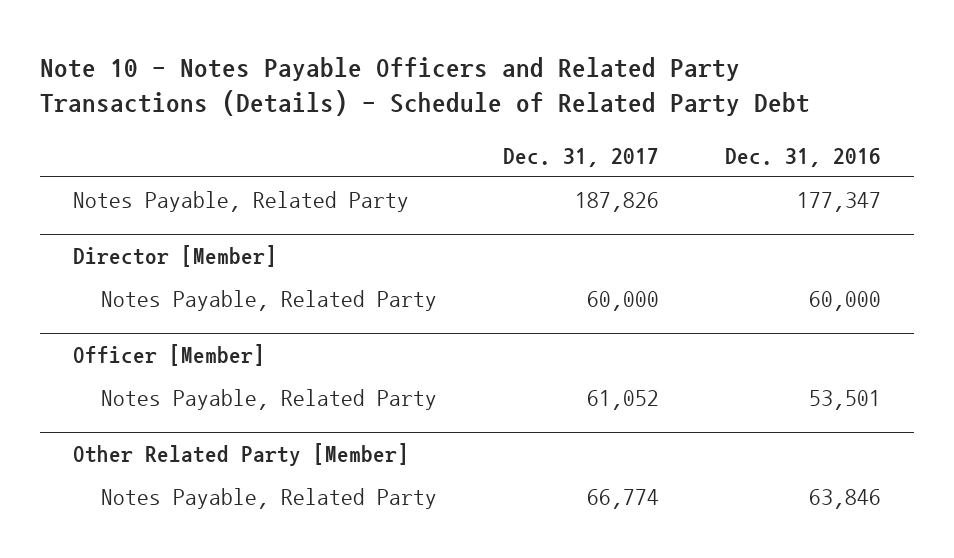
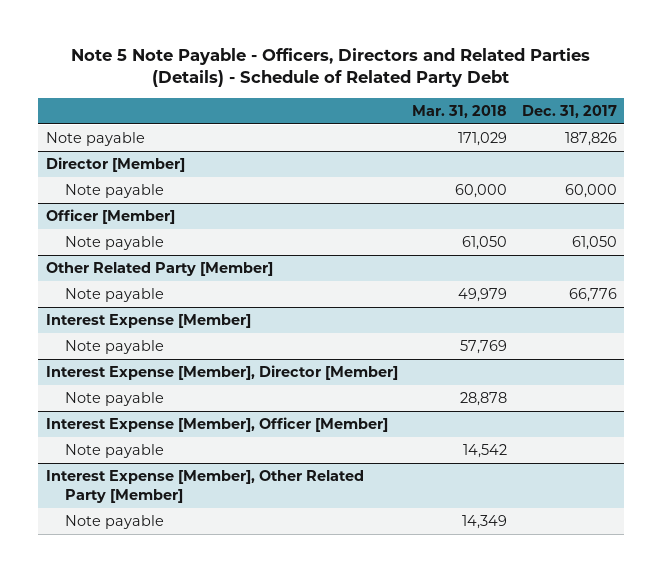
- Note 10 - Notes Payable Officers and Related Party Transactions (Details) - Schedule of Related Party Debt
+ Note 5 Note Payable - Officers, Directors and Related Parties (Details) - Schedule of Related Party Debt
- | Dec. 31, 2017 | Dec. 31, 2016
+ | Mar. 31, 2018 | Dec. 31, 2017
- Notes Payable, Related Party | 187,826 | 177,347
+ Note payable | 171,029 | 187,826
@ Director [Member]
- Notes Payable, Related Party | 60,000 | 60,000
+ Note payable | 60,000 | 60,000
@ Officer [Member]
- Notes Payable, Related Party | 61,052 | 53,501
+ Note payable | 61,050 | 61,050
@ Other Related Party [Member]
- Notes Payable, Related Party | 66,774 | 63,846
+ Note payable | 49,979 | 66,776
+ Interest Expense [Member]
+ Note payable | 57,769 |
+ Interest Expense [Member], Director [Member]
+ Note payable | 28,878 |
+ Interest Expense [Member], Officer [Member]
+ Note payable | 14,542 |
+ Interest Expense [Member], Other Related Party [Member]
+ Note payable | 14,349 |

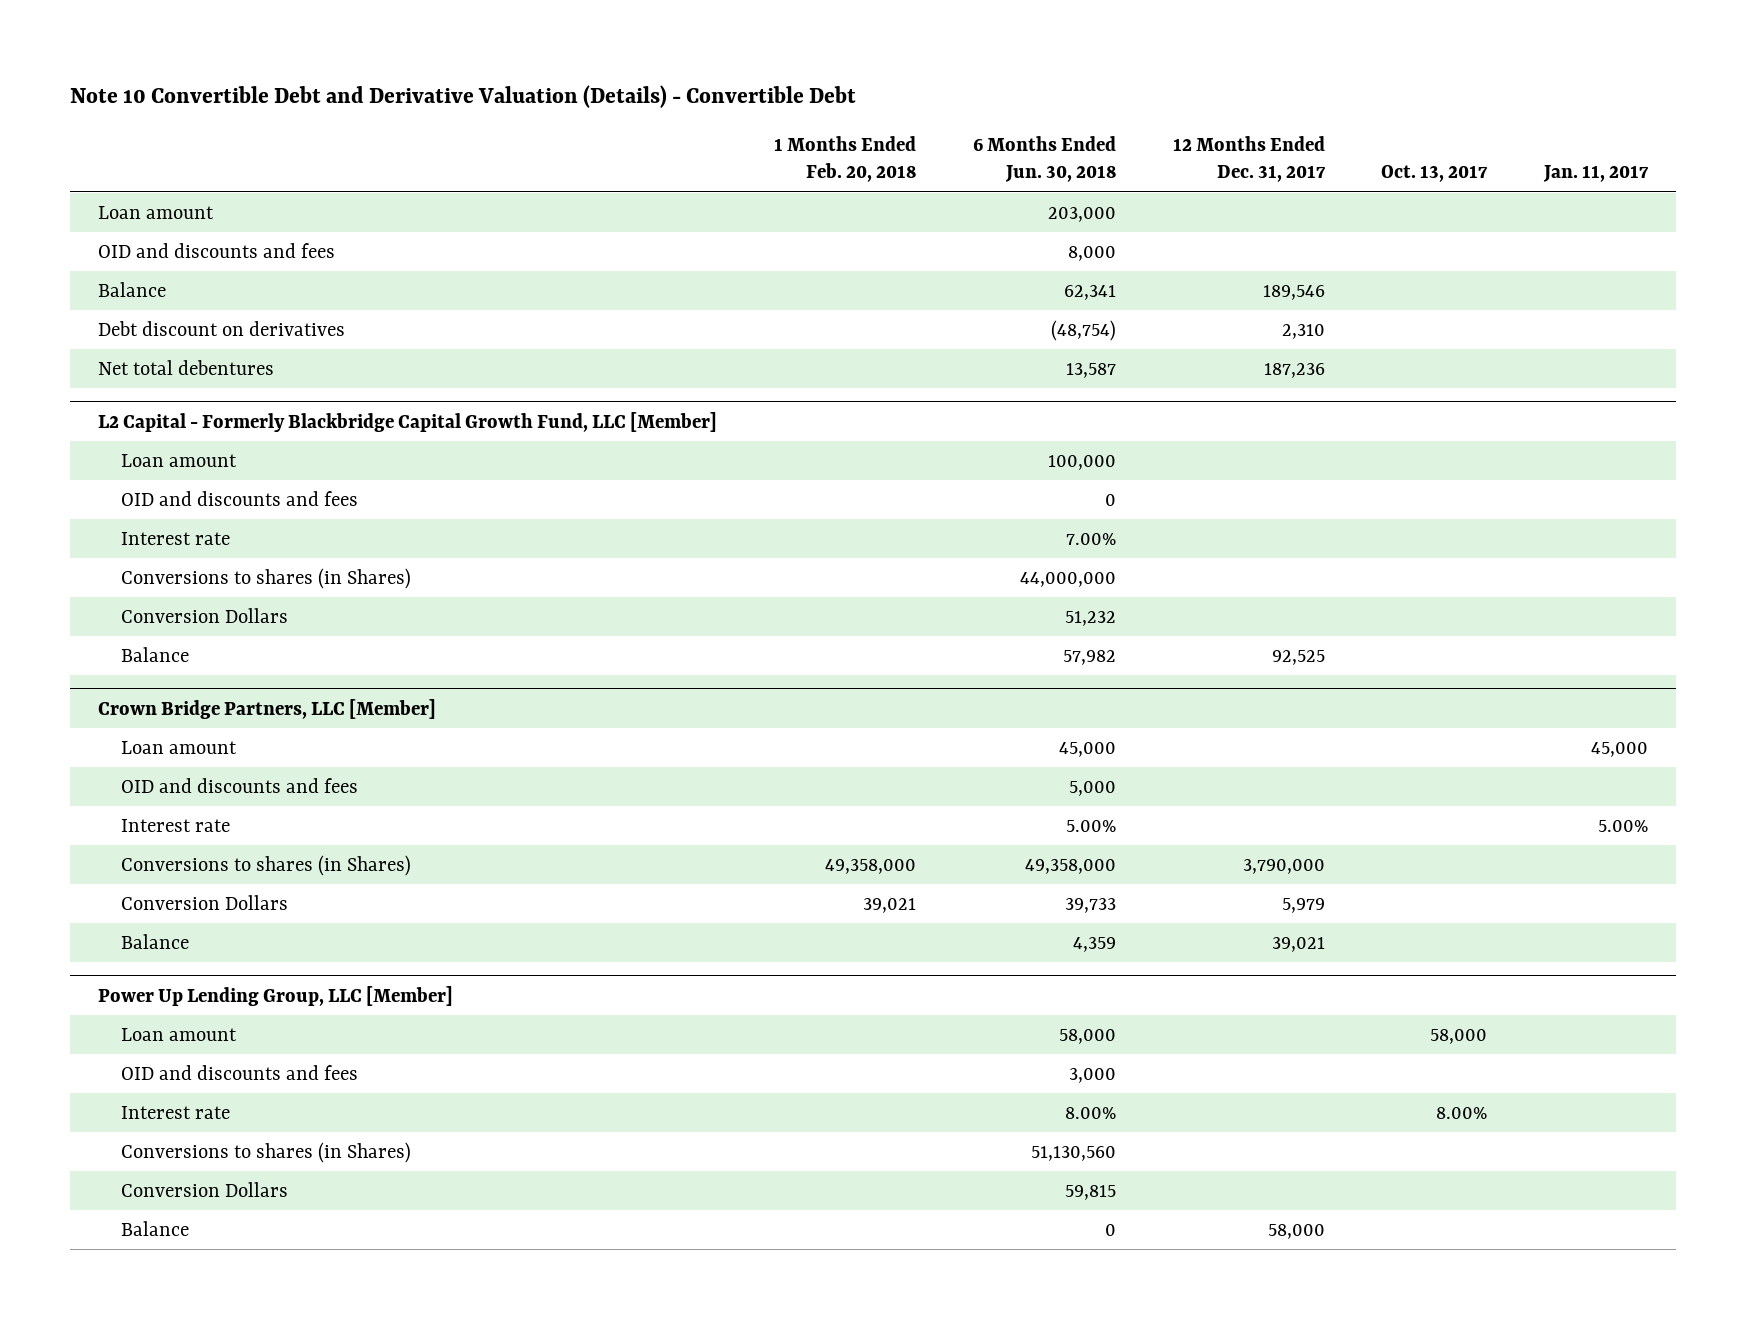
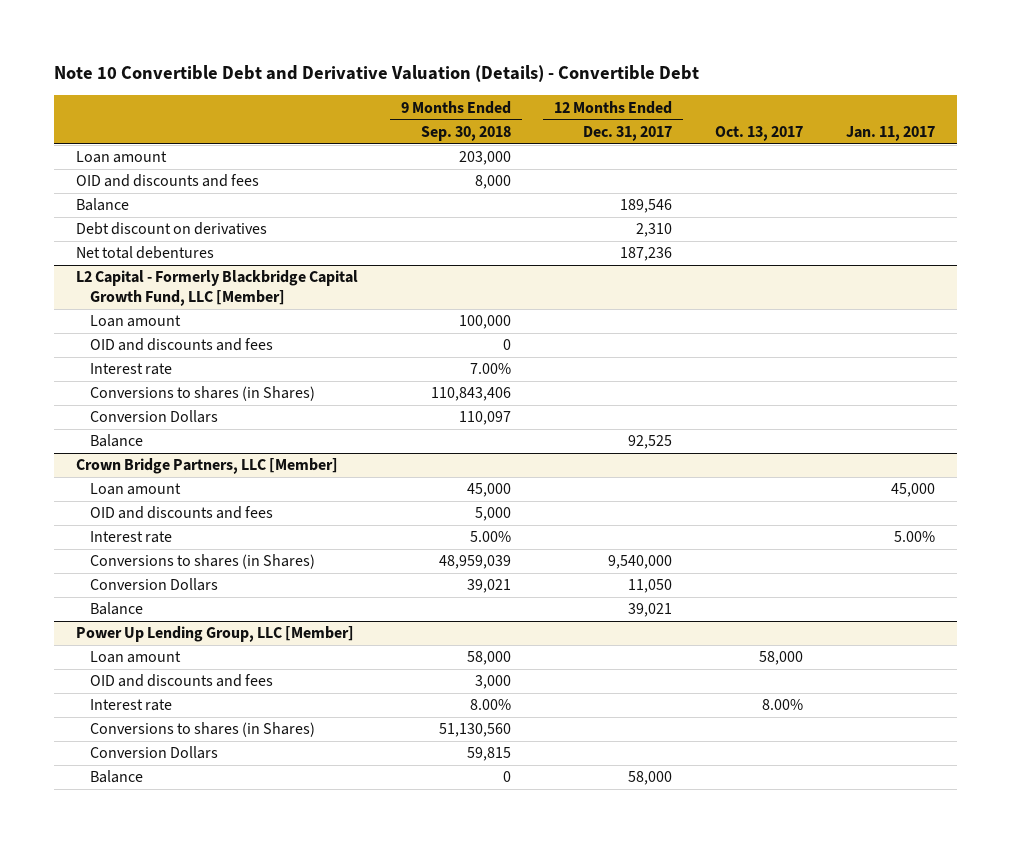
- | 1 Months Ended Feb. 20, 2018 | 6 Months Ended Jun. 30, 2018 | 12 Months Ended Dec. 31, 2017 | Oct. 13, 2017 | Jan. 11, 2017
+ | 9 Months Ended Sep. 30, 2018 | 12 Months Ended Dec. 31, 2017 | Oct. 13, 2017 | Jan. 11, 2017
@ Crown Bridge Partners, LLC [Member]
- Conversions to shares (in Shares) | 49,358,000 | 49,358,000 | 3,790,000 | |
- Conversion Dollars | 39,021 | 39,733 | 5,979 | |
+ Conversions to shares (in Shares) | 48,959,039 | 9,540,000 | |
+ Conversion Dollars | 39,021 | 11,050 | |

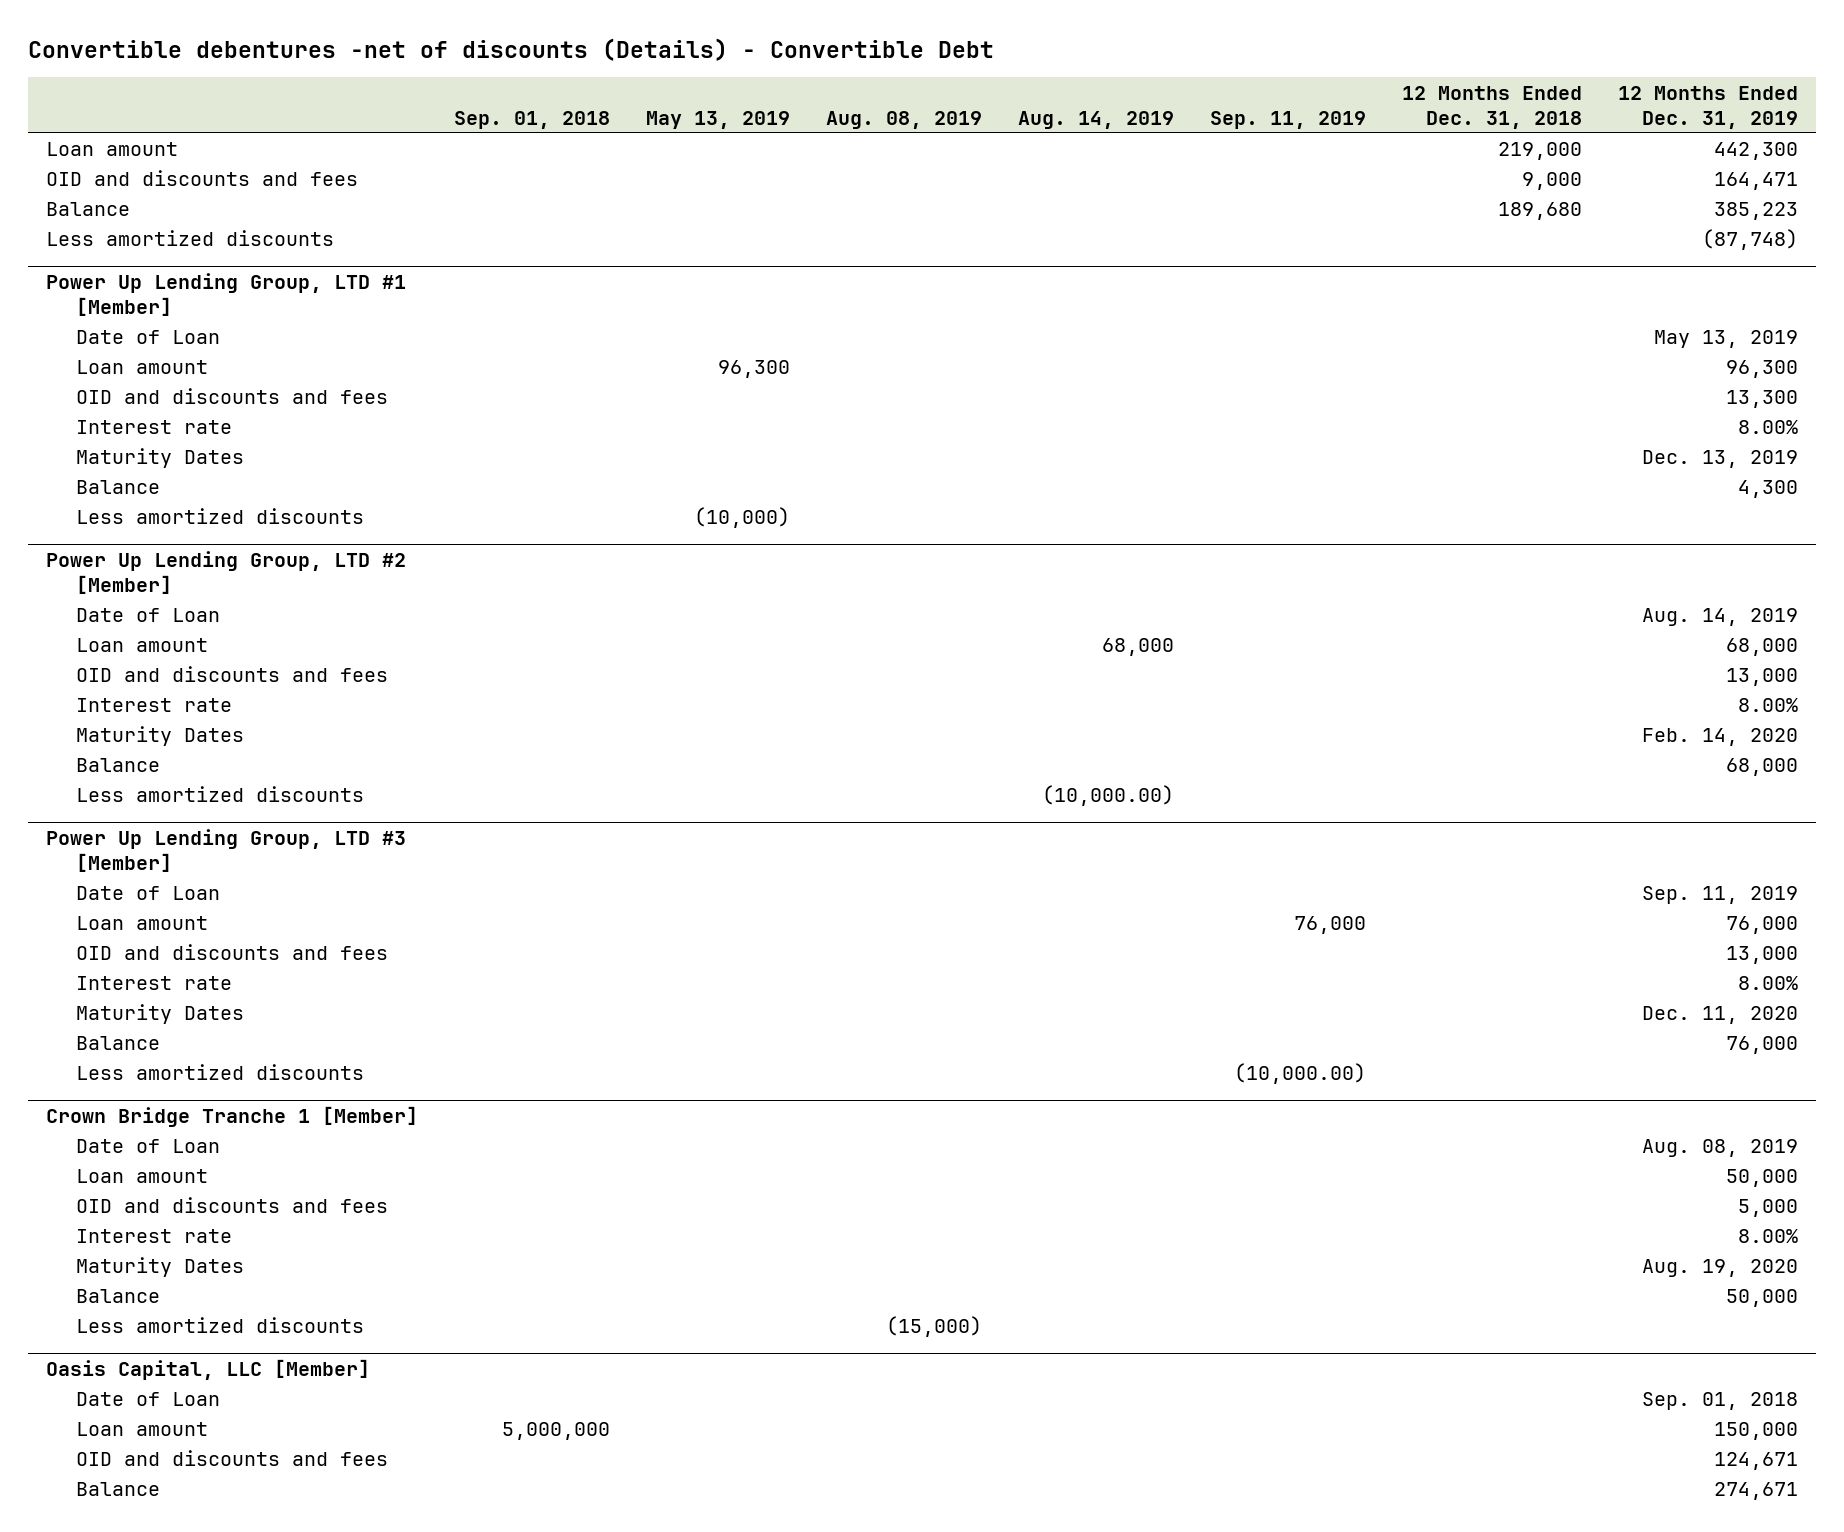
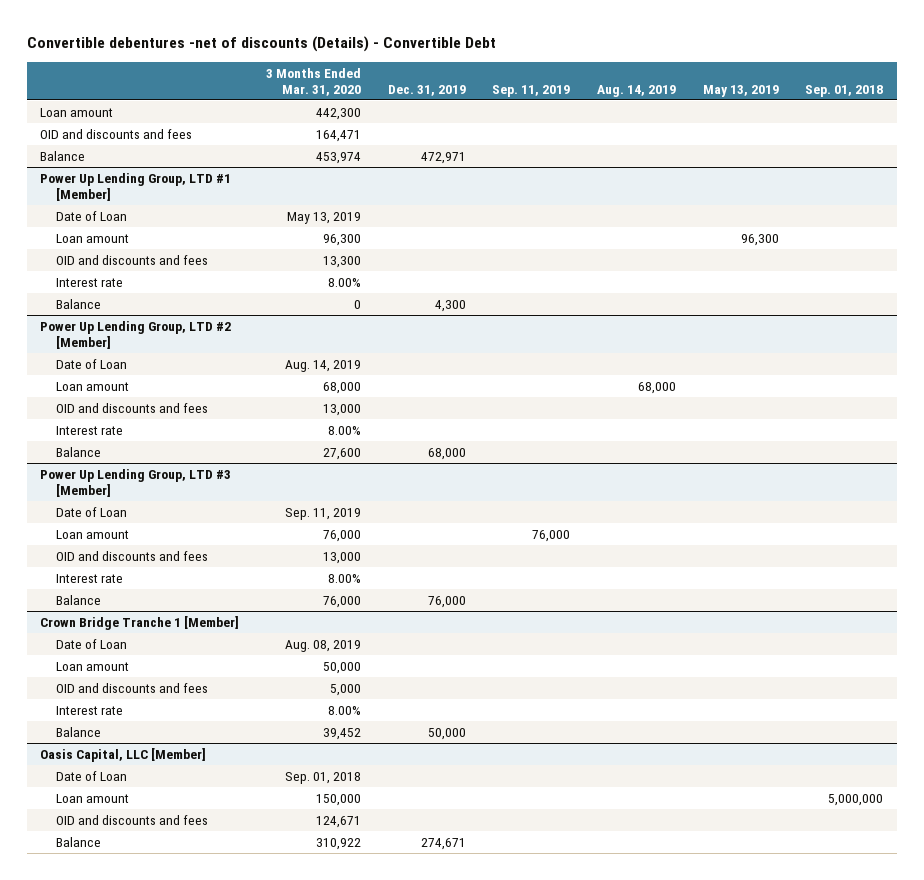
- | Sep. 01, 2018 | May 13, 2019 | Aug. 08, 2019 | Aug. 14, 2019 | Sep. 11, 2019 | 12 Months Ended Dec. 31, 2018 | 12 Months Ended Dec. 31, 2019
+ | 3 Months Ended Mar. 31, 2020 | Dec. 31, 2019 | Sep. 11, 2019 | Aug. 14, 2019 | May 13, 2019 | Sep. 01, 2018
- Less amortized discounts | | | | | | | (87,748)
@ Power Up Lending Group, LTD #1 [Member]
- Maturity Dates | | | | | | | Dec. 13, 2019
- Less amortized discounts | | (10,000) | | | | |
@ Power Up Lending Group, LTD #2 [Member]
- Maturity Dates | | | | | | | Feb. 14, 2020
- Less amortized discounts | | | | (10,000.00) | | |
@ Power Up Lending Group, LTD #3 [Member]
- Maturity Dates | | | | | | | Dec. 11, 2020
- Less amortized discounts | | | | | (10,000.00) | |
@ Crown Bridge Tranche 1 [Member]
- Maturity Dates | | | | | | | Aug. 19, 2020
- Less amortized discounts | | | (15,000) | | | |

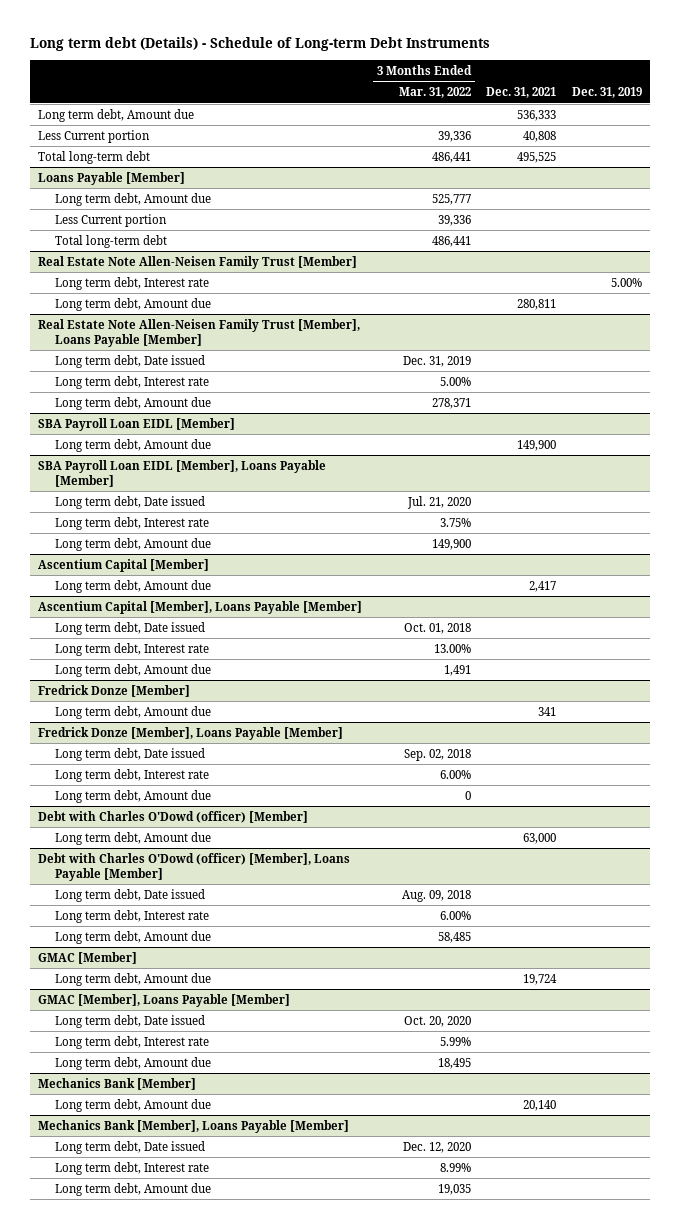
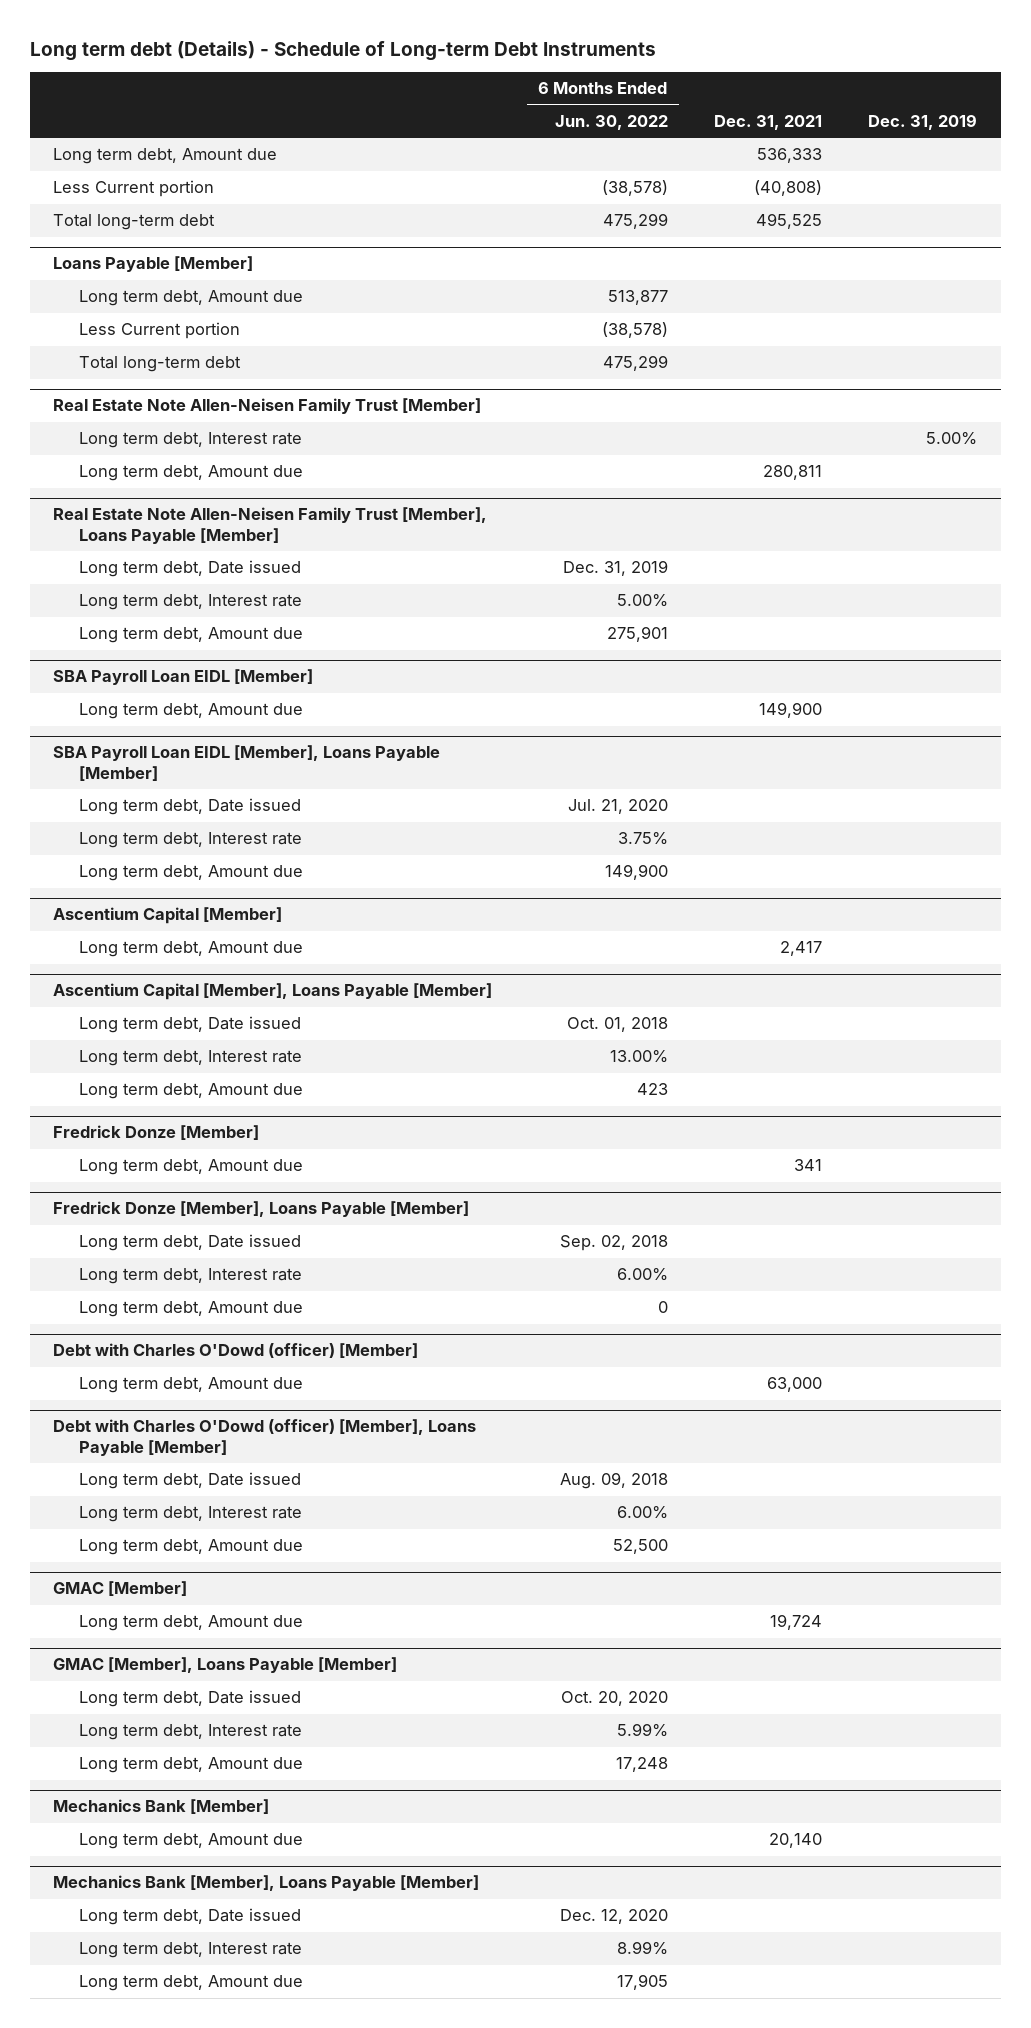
- | 3 Months Ended Mar. 31, 2022 | Dec. 31, 2021 | Dec. 31, 2019
+ | 6 Months Ended Jun. 30, 2022 | Dec. 31, 2021 | Dec. 31, 2019
- Less Current portion | 39,336 | 40,808 |
+ Less Current portion | (38,578) | (40,808) |

